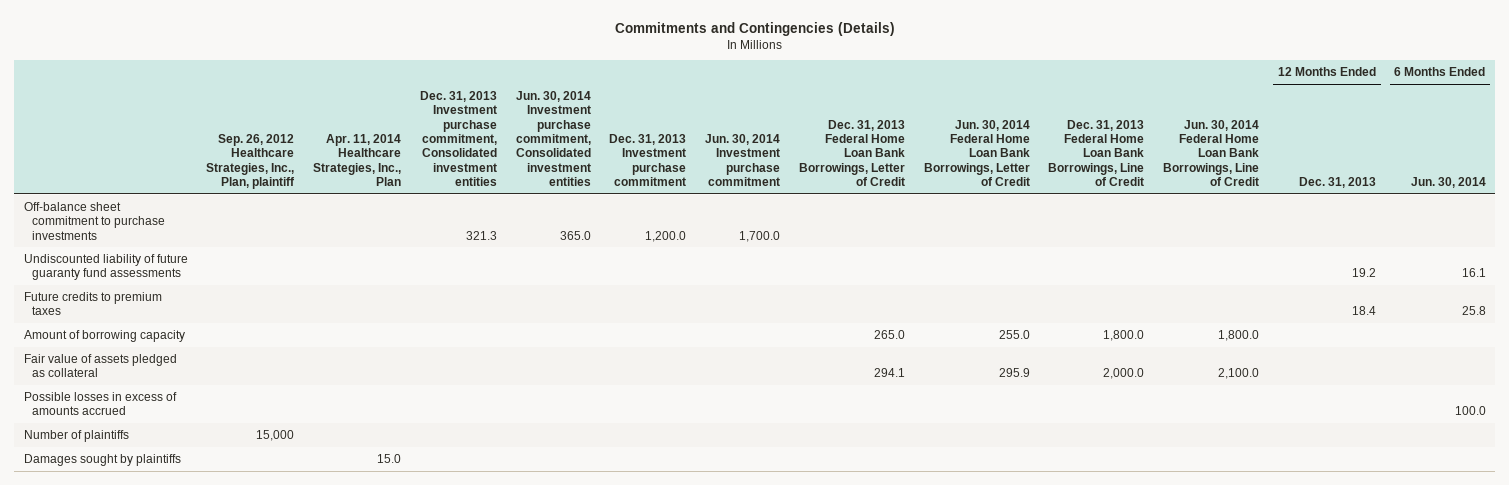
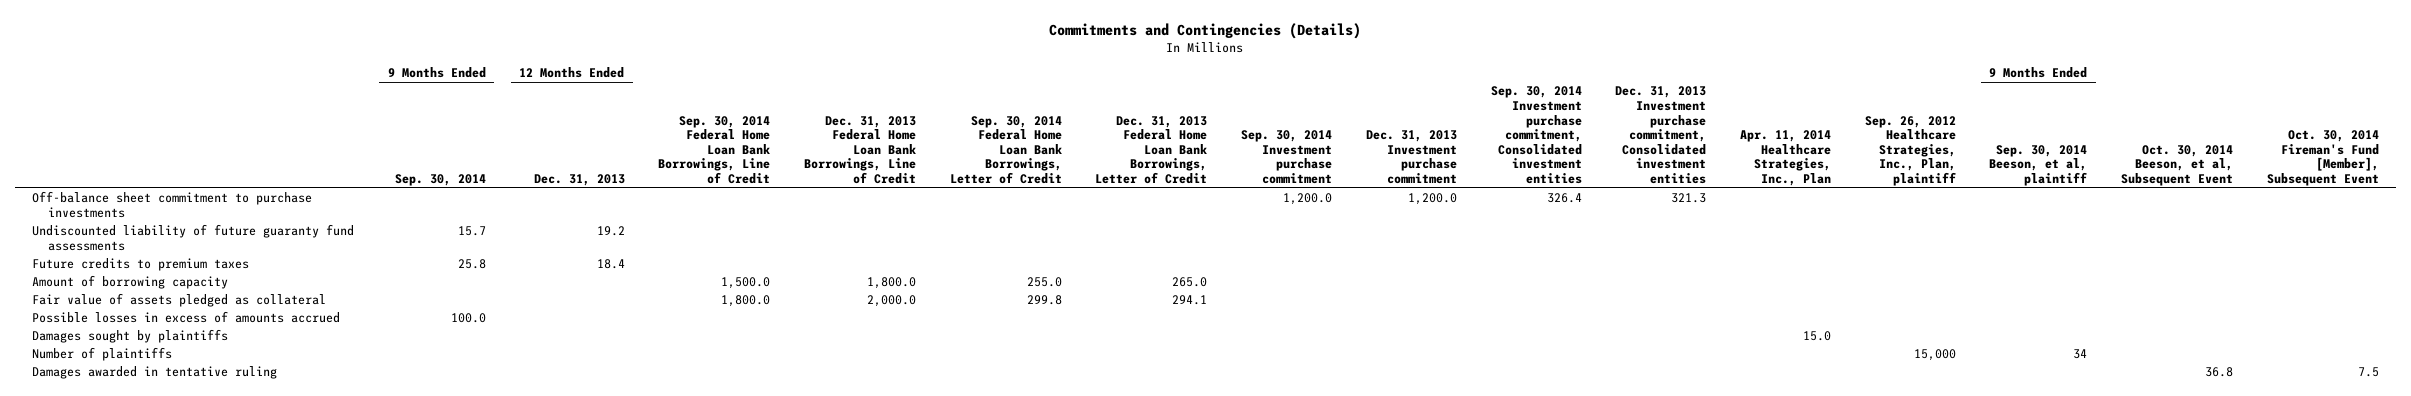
- | Sep. 26, 2012 Healthcare Strategies, Inc., Plan, plaintiff | Apr. 11, 2014 Healthcare Strategies, Inc., Plan | Dec. 31, 2013 Investment purchase commitment, Consolidated investment entities | Jun. 30, 2014 Investment purchase commitment, Consolidated investment entities | Dec. 31, 2013 Investment purchase commitment | Jun. 30, 2014 Investment purchase commitment | Dec. 31, 2013 Federal Home Loan Bank Borrowings, Letter of Credit | Jun. 30, 2014 Federal Home Loan Bank Borrowings, Letter of Credit | Dec. 31, 2013 Federal Home Loan Bank Borrowings, Line of Credit | Jun. 30, 2014 Federal Home Loan Bank Borrowings, Line of Credit | 12 Months Ended Dec. 31, 2013 | 6 Months Ended Jun. 30, 2014
+ | 9 Months Ended Sep. 30, 2014 | 12 Months Ended Dec. 31, 2013 | Sep. 30, 2014 Federal Home Loan Bank Borrowings, Line of Credit | Dec. 31, 2013 Federal Home Loan Bank Borrowings, Line of Credit | Sep. 30, 2014 Federal Home Loan Bank Borrowings, Letter of Credit | Dec. 31, 2013 Federal Home Loan Bank Borrowings, Letter of Credit | Sep. 30, 2014 Investment purchase commitment | Dec. 31, 2013 Investment purchase commitment | Sep. 30, 2014 Investment purchase commitment, Consolidated investment entities | Dec. 31, 2013 Investment purchase commitment, Consolidated investment entities | Apr. 11, 2014 Healthcare Strategies, Inc., Plan | Sep. 26, 2012 Healthcare Strategies, Inc., Plan, plaintiff | 9 Months Ended Sep. 30, 2014 Beeson, et al, plaintiff | Oct. 30, 2014 Beeson, et al, Subsequent Event | Oct. 30, 2014 Fireman's Fund [Member], Subsequent Event
moved down: Number of plaintiffs | | | | | | | | | | | | 15,000 | 34 | |
+ Damages awarded in tentative ruling | | | | | | | | | | | | | | 36.8 | 7.5

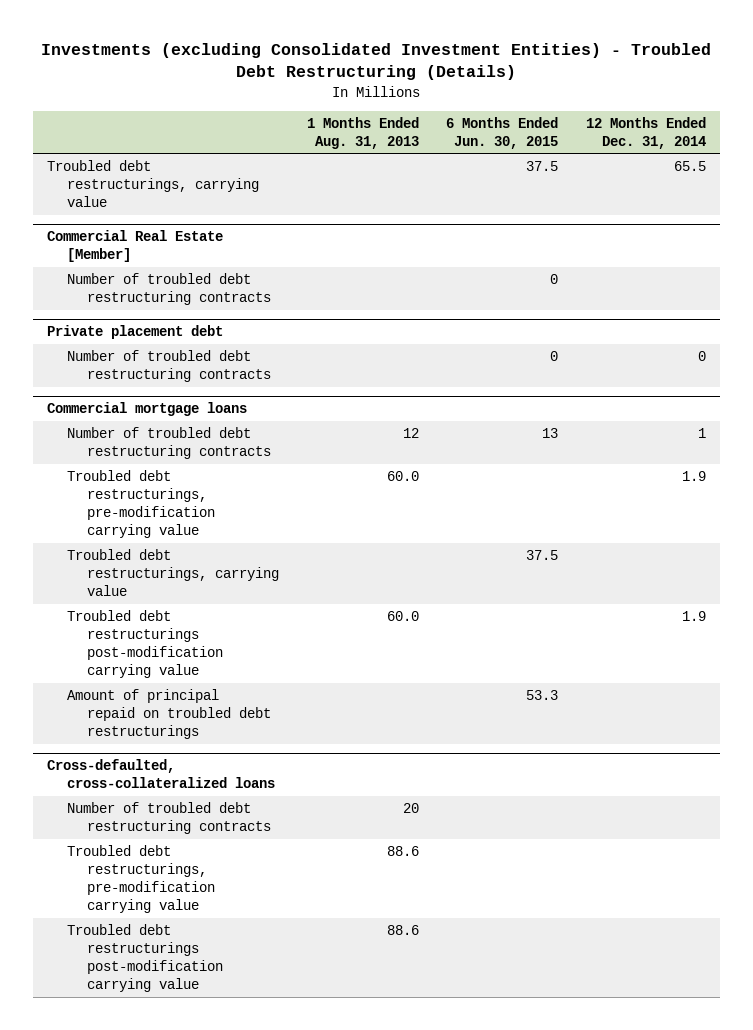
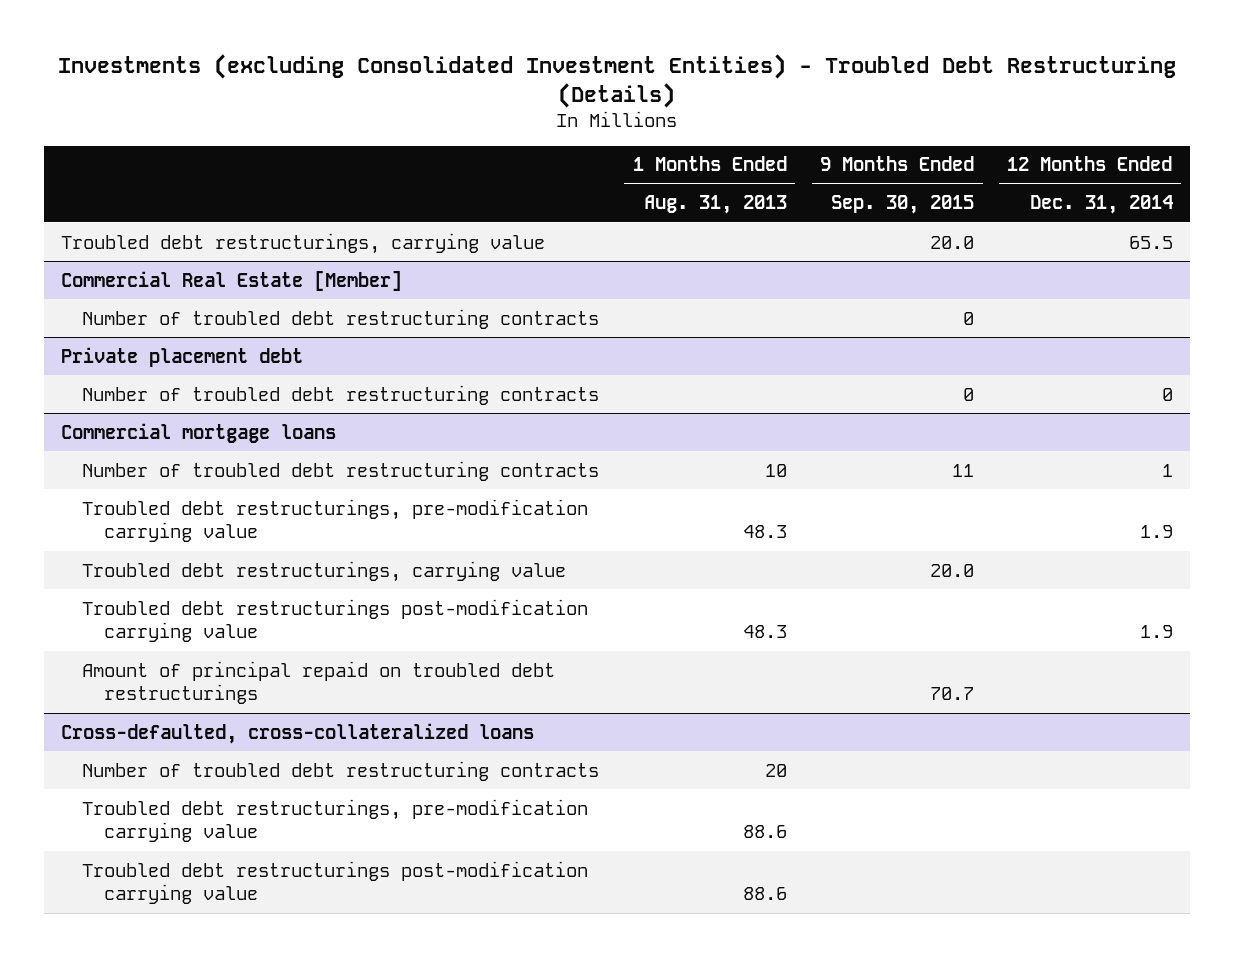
- | 1 Months Ended Aug. 31, 2013 | 6 Months Ended Jun. 30, 2015 | 12 Months Ended Dec. 31, 2014
+ | 1 Months Ended Aug. 31, 2013 | 9 Months Ended Sep. 30, 2015 | 12 Months Ended Dec. 31, 2014
@ Commercial mortgage loans
- Number of troubled debt restructuring contracts | 12 | 13 | 1
- Troubled debt restructurings, pre-modification carrying value | 60.0 | | 1.9
+ Number of troubled debt restructuring contracts | 10 | 11 | 1
+ Troubled debt restructurings, pre-modification carrying value | 48.3 | | 1.9
- Troubled debt restructurings post-modification carrying value | 60.0 | | 1.9
+ Troubled debt restructurings post-modification carrying value | 48.3 | | 1.9

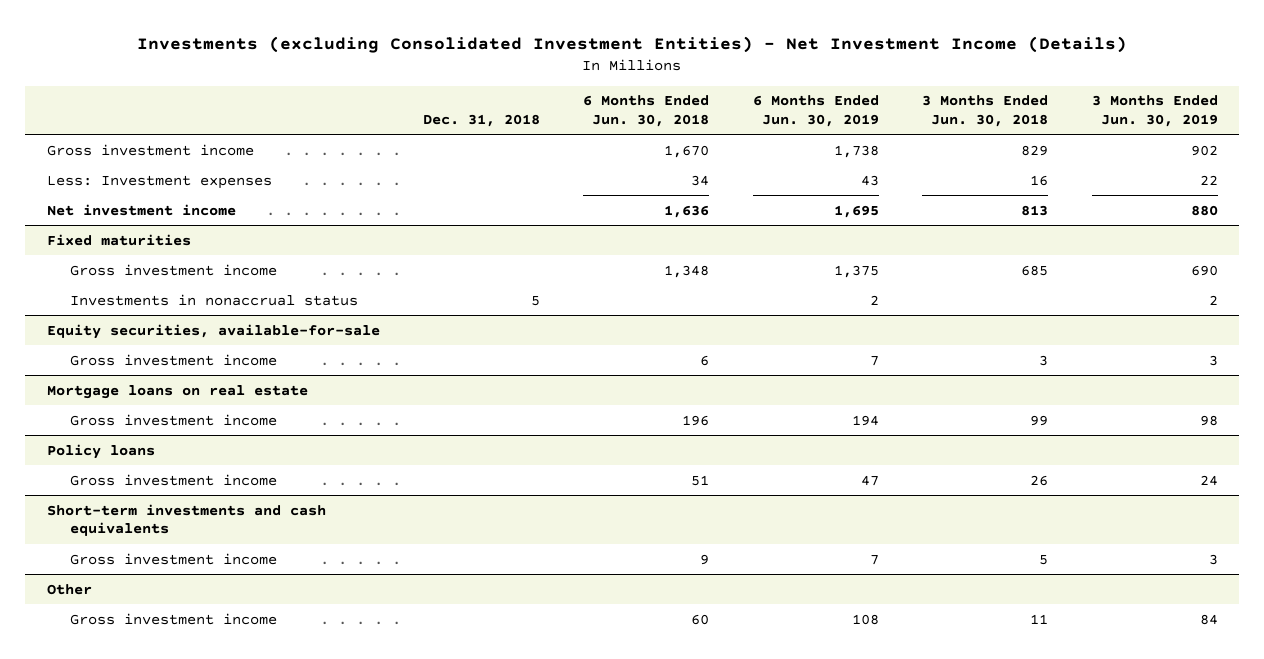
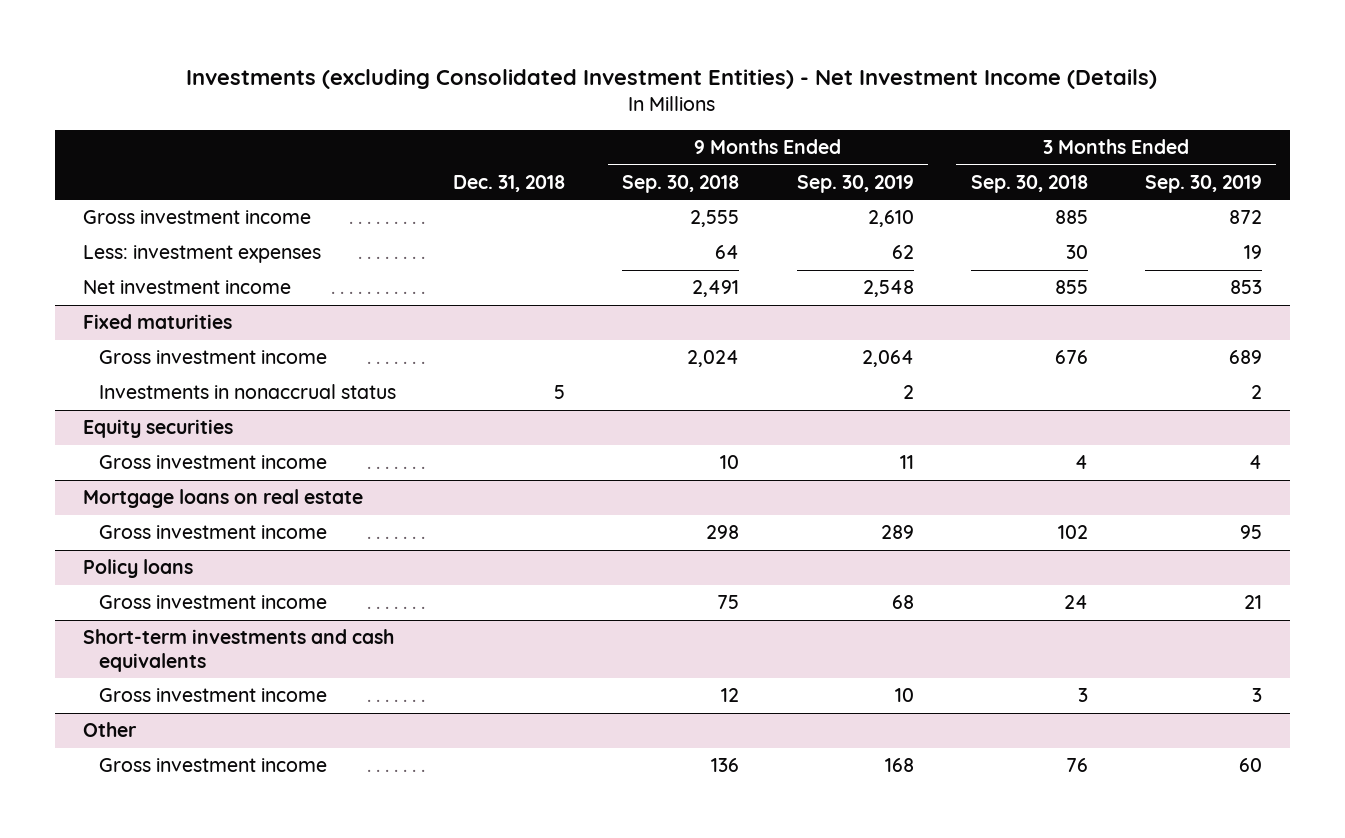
- | Dec. 31, 2018 | 6 Months Ended Jun. 30, 2018 | 6 Months Ended Jun. 30, 2019 | 3 Months Ended Jun. 30, 2018 | 3 Months Ended Jun. 30, 2019
+ | Dec. 31, 2018 | 9 Months Ended Sep. 30, 2018 | 9 Months Ended Sep. 30, 2019 | 3 Months Ended Sep. 30, 2018 | 3 Months Ended Sep. 30, 2019
- Less: Investment expenses | | 34 | 43 | 16 | 22
+ Less: investment expenses | | 64 | 62 | 30 | 19
- Equity securities, available-for-sale
+ Equity securities

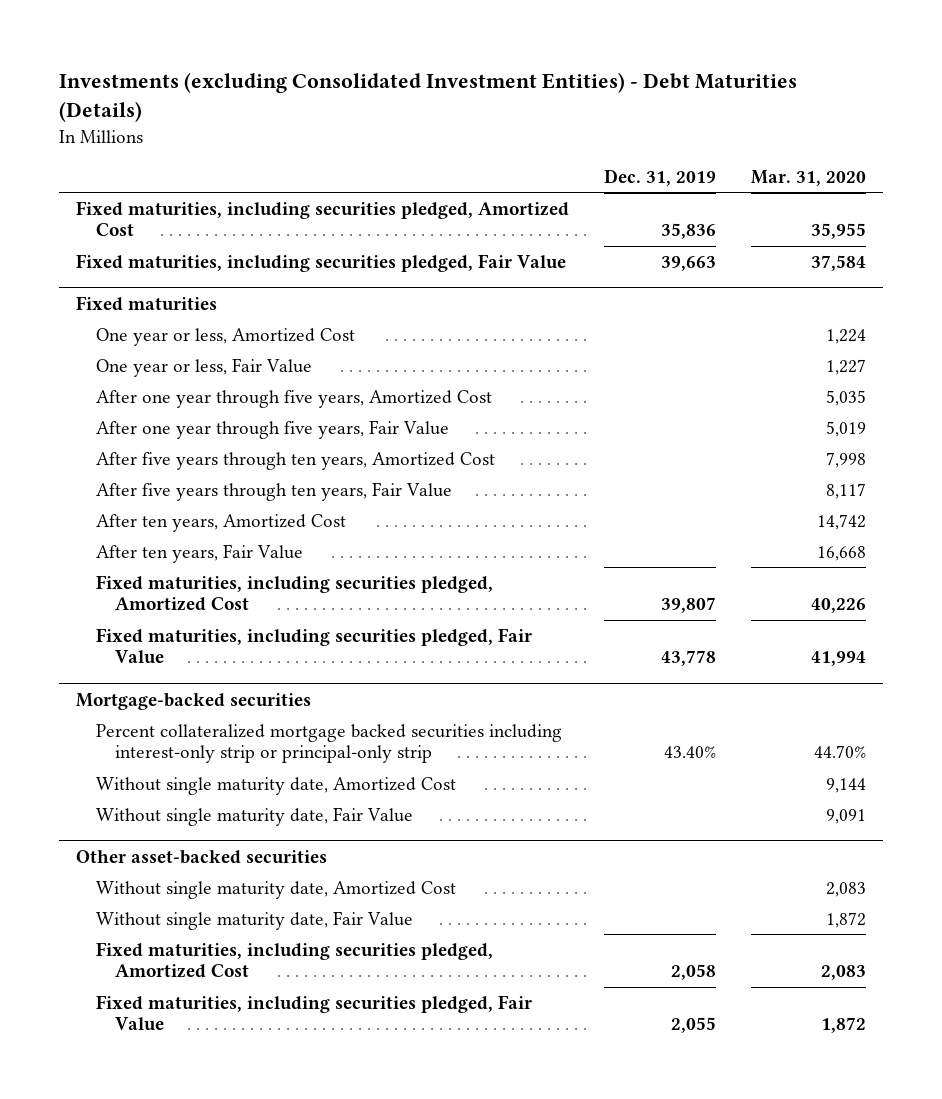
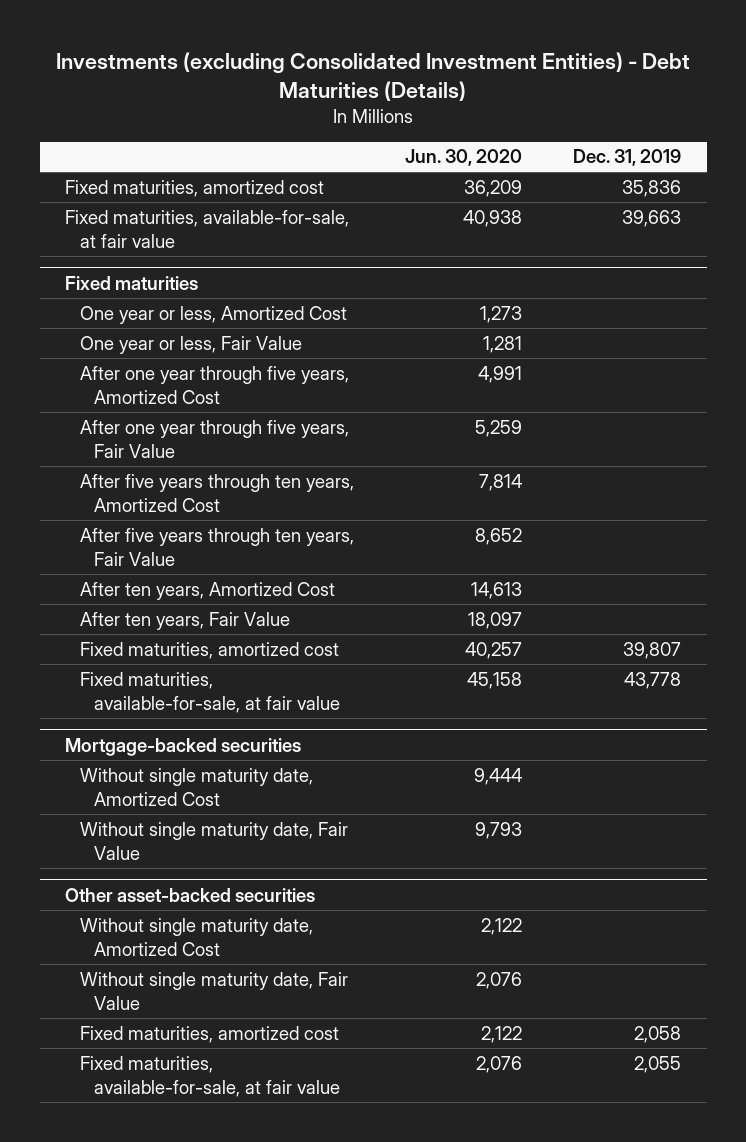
- | Dec. 31, 2019 | Mar. 31, 2020
+ | Jun. 30, 2020 | Dec. 31, 2019
- Fixed maturities, including securities pledged, Amortized Cost | 35,836 | 35,955
- Fixed maturities, including securities pledged, Fair Value | 39,663 | 37,584
+ Fixed maturities, amortized cost | 36,209 | 35,836
+ Fixed maturities, available-for-sale, at fair value | 40,938 | 39,663
@ Fixed maturities
- Fixed maturities, including securities pledged, Amortized Cost | 39,807 | 40,226
- Fixed maturities, including securities pledged, Fair Value | 43,778 | 41,994
+ Fixed maturities, amortized cost | 40,257 | 39,807
+ Fixed maturities, available-for-sale, at fair value | 45,158 | 43,778
@ Mortgage-backed securities
- Percent collateralized mortgage backed securities including interest-only strip or principal-only strip | 43.40% | 44.70%
@ Other asset-backed securities
- Fixed maturities, including securities pledged, Amortized Cost | 2,058 | 2,083
- Fixed maturities, including securities pledged, Fair Value | 2,055 | 1,872
+ Fixed maturities, amortized cost | 2,122 | 2,058
+ Fixed maturities, available-for-sale, at fair value | 2,076 | 2,055

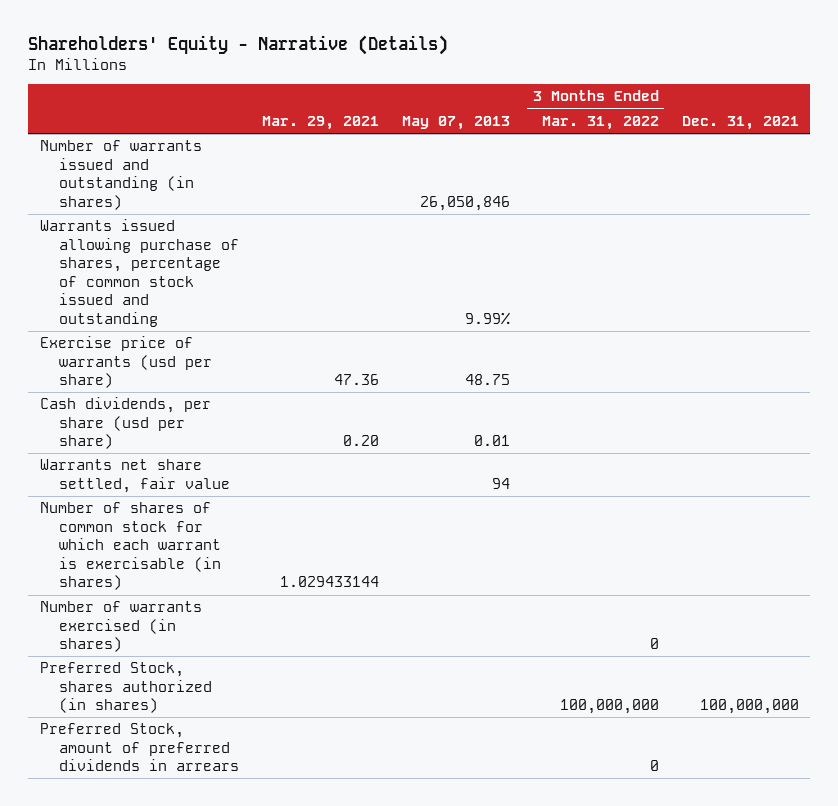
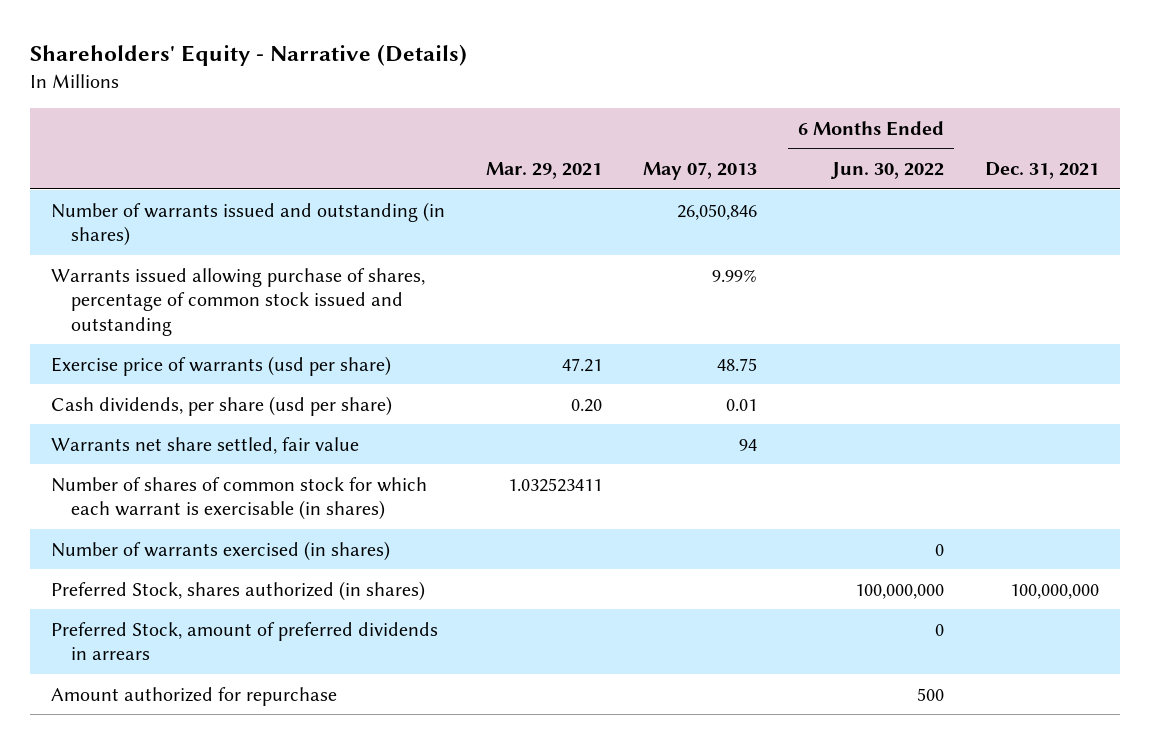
- | Mar. 29, 2021 | May 07, 2013 | 3 Months Ended Mar. 31, 2022 | Dec. 31, 2021
+ | Mar. 29, 2021 | May 07, 2013 | 6 Months Ended Jun. 30, 2022 | Dec. 31, 2021
- Exercise price of warrants (usd per share) | 47.36 | 48.75 | |
+ Exercise price of warrants (usd per share) | 47.21 | 48.75 | |
- Number of shares of common stock for which each warrant is exercisable (in shares) | 1.029433144 | | |
+ Number of shares of common stock for which each warrant is exercisable (in shares) | 1.032523411 | | |
+ Amount authorized for repurchase | | | 500 |

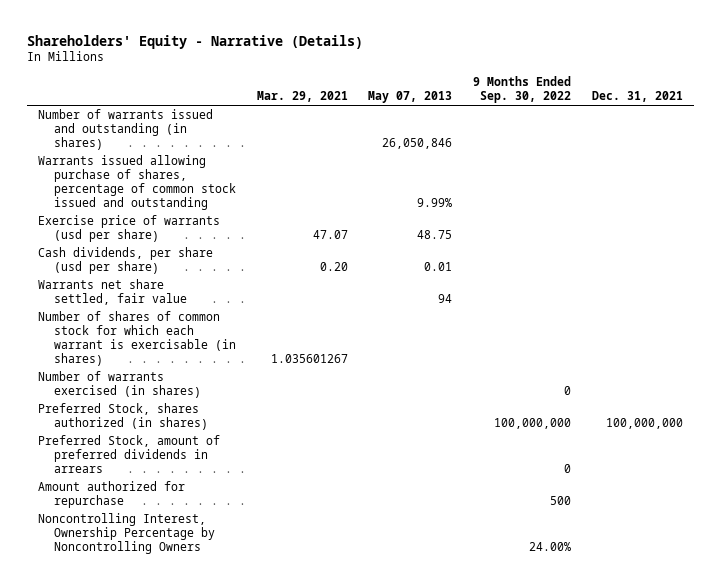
- | Mar. 29, 2021 | May 07, 2013 | 6 Months Ended Jun. 30, 2022 | Dec. 31, 2021
+ | Mar. 29, 2021 | May 07, 2013 | 9 Months Ended Sep. 30, 2022 | Dec. 31, 2021
- Exercise price of warrants (usd per share) | 47.21 | 48.75 | |
+ Exercise price of warrants (usd per share) | 47.07 | 48.75 | |
- Number of shares of common stock for which each warrant is exercisable (in shares) | 1.032523411 | | |
+ Number of shares of common stock for which each warrant is exercisable (in shares) | 1.035601267 | | |
+ Noncontrolling Interest, Ownership Percentage by Noncontrolling Owners | | | 24.00% |

